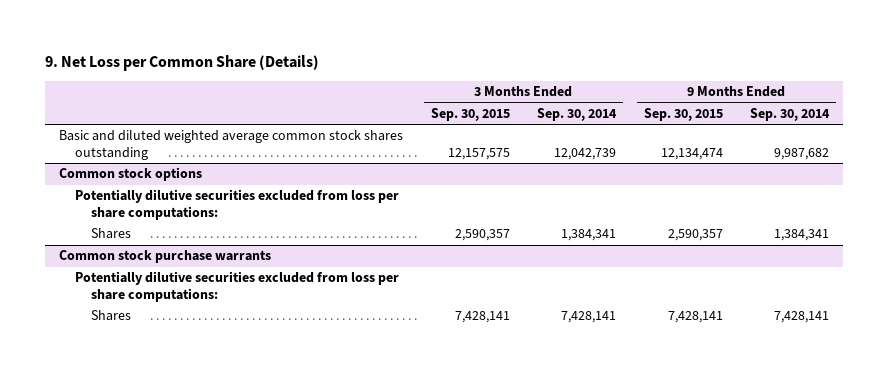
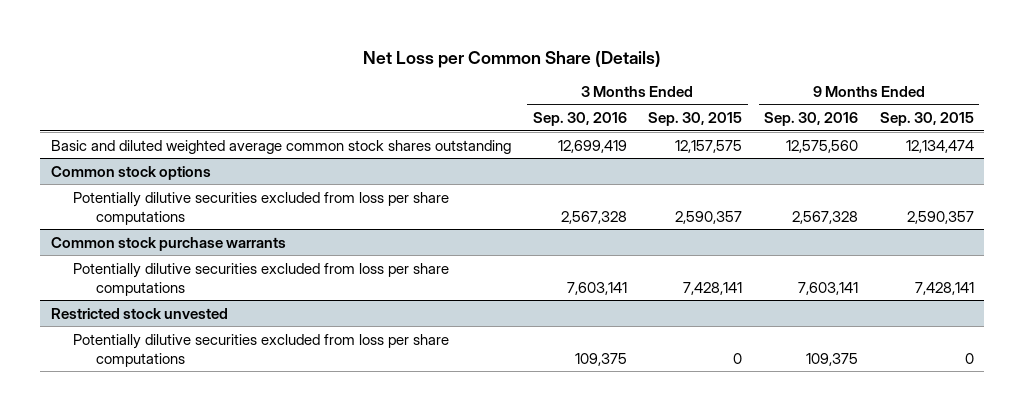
- 9. Net Loss per Common Share (Details)
+ Net Loss per Common Share (Details)
- | 3 Months Ended Sep. 30, 2015 | 3 Months Ended Sep. 30, 2014 | 9 Months Ended Sep. 30, 2015 | 9 Months Ended Sep. 30, 2014
+ | 3 Months Ended Sep. 30, 2016 | 3 Months Ended Sep. 30, 2015 | 9 Months Ended Sep. 30, 2016 | 9 Months Ended Sep. 30, 2015
@ Common stock options
- Potentially dilutive securities excluded from loss per share computations:
- Shares | 2,590,357 | 1,384,341 | 2,590,357 | 1,384,341
+ Potentially dilutive securities excluded from loss per share computations | 2,567,328 | 2,590,357 | 2,567,328 | 2,590,357
@ Common stock purchase warrants
- Potentially dilutive securities excluded from loss per share computations:
- Shares | 7,428,141 | 7,428,141 | 7,428,141 | 7,428,141
+ Potentially dilutive securities excluded from loss per share computations | 7,603,141 | 7,428,141 | 7,603,141 | 7,428,141
+ Restricted stock unvested
+ Potentially dilutive securities excluded from loss per share computations | 109,375 | 0 | 109,375 | 0

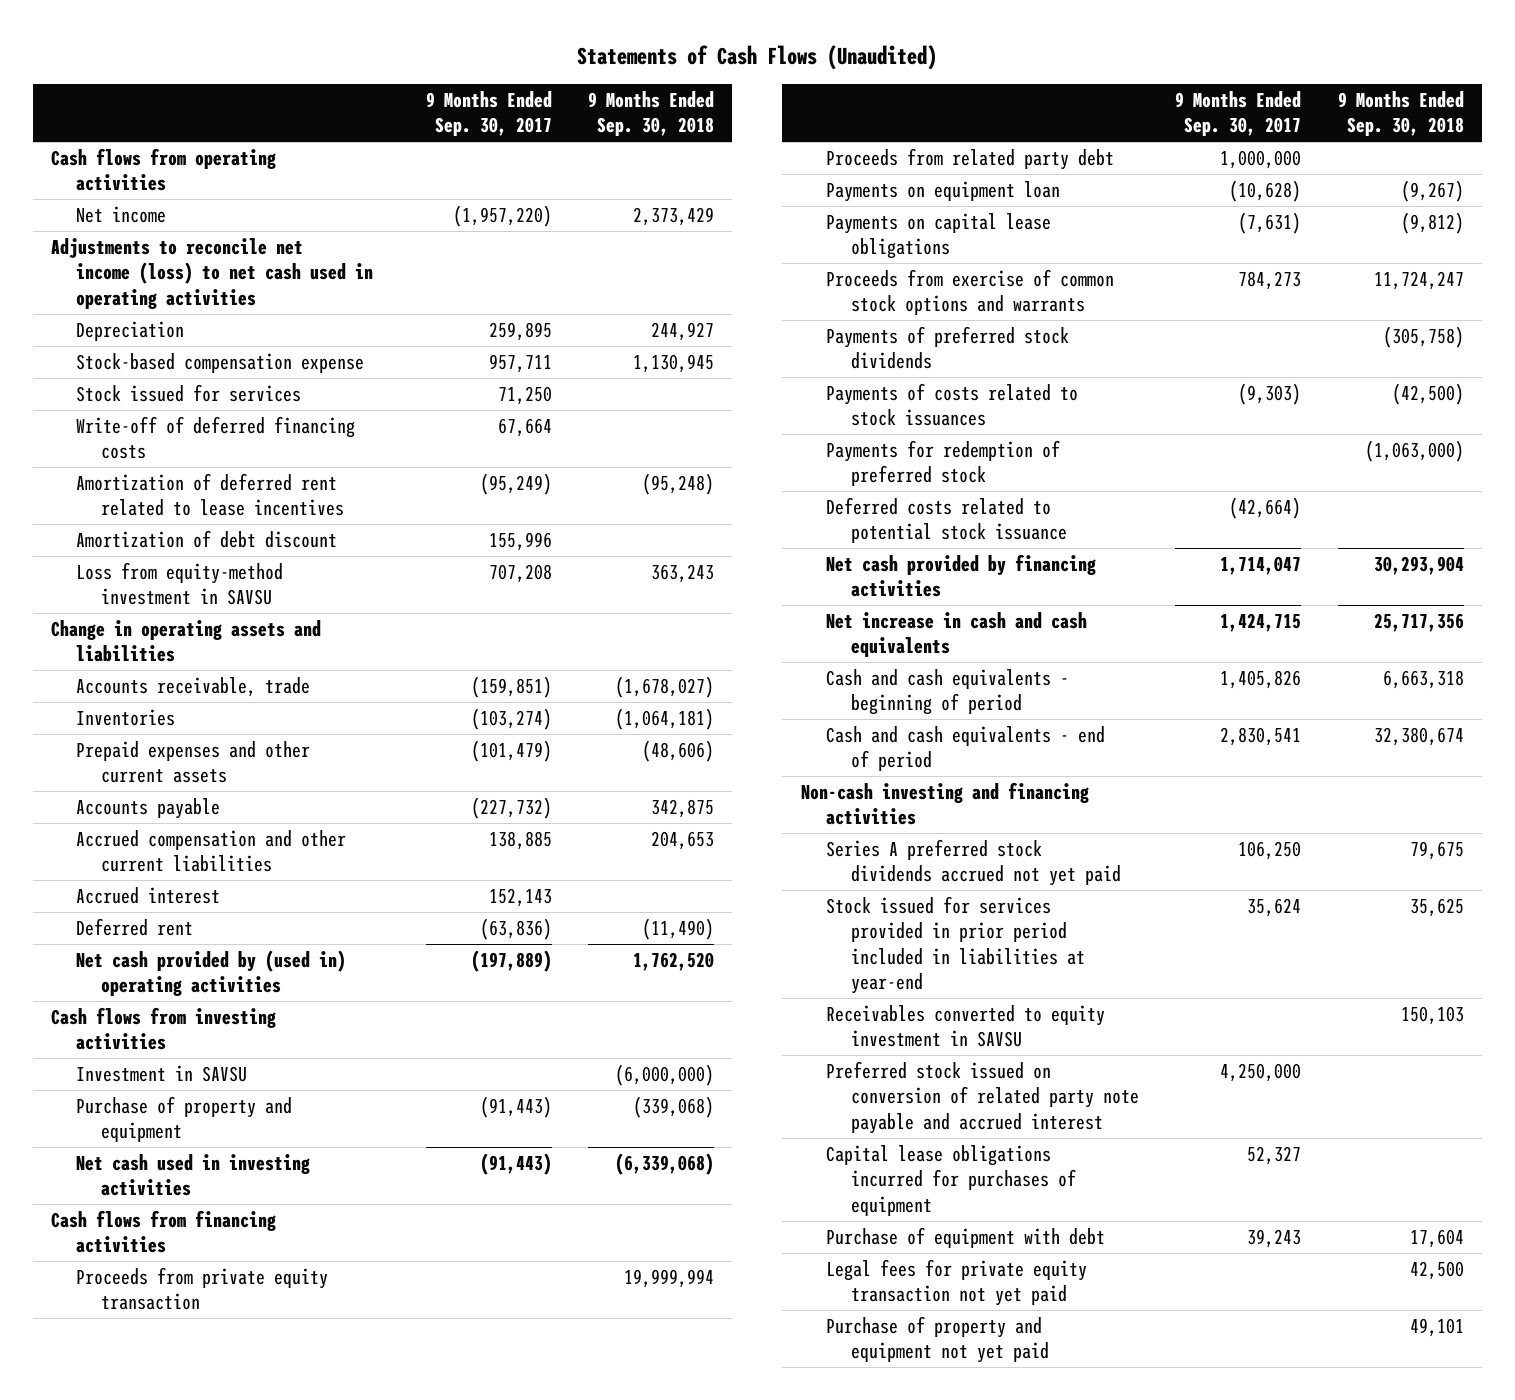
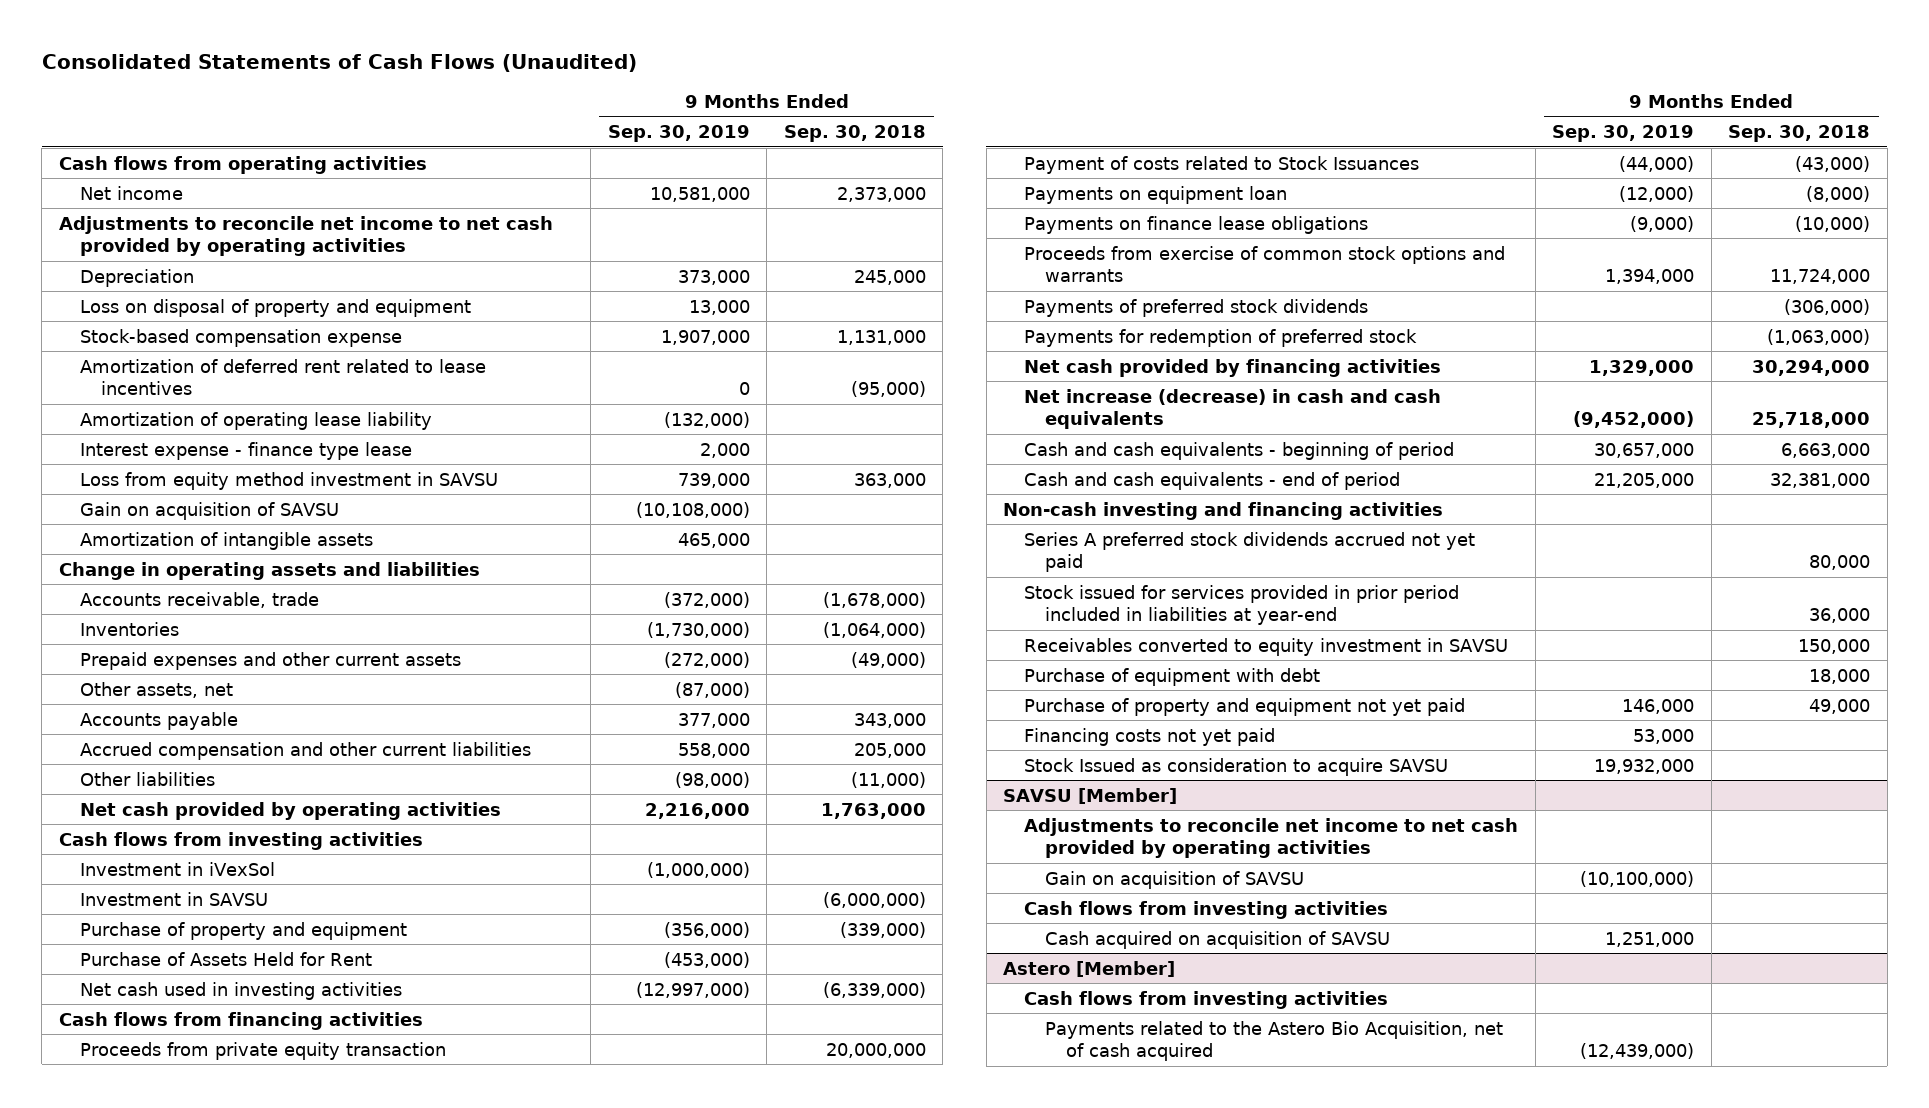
- Statements of Cash Flows (Unaudited)
+ Consolidated Statements of Cash Flows (Unaudited)
- | 9 Months Ended Sep. 30, 2017 | 9 Months Ended Sep. 30, 2018
+ | 9 Months Ended Sep. 30, 2019 | 9 Months Ended Sep. 30, 2018
- Net income | (1,957,220) | 2,373,429
- Adjustments to reconcile net income (loss) to net cash used in operating activities
- Depreciation | 259,895 | 244,927
- Stock-based compensation expense | 957,711 | 1,130,945
- Stock issued for services | 71,250 |
- Write-off of deferred financing costs | 67,664 |
- Amortization of deferred rent related to lease incentives | (95,249) | (95,248)
- Amortization of debt discount | 155,996 |
- Loss from equity-method investment in SAVSU | 707,208 | 363,243
+ Net income | 10,581,000 | 2,373,000
+ Adjustments to reconcile net income to net cash provided by operating activities
+ Depreciation | 373,000 | 245,000
+ Loss on disposal of property and equipment | 13,000 |
+ Stock-based compensation expense | 1,907,000 | 1,131,000
+ Amortization of deferred rent related to lease incentives | 0 | (95,000)
+ Amortization of operating lease liability | (132,000) |
+ Interest expense - finance type lease | 2,000 |
+ Loss from equity method investment in SAVSU | 739,000 | 363,000
+ Gain on acquisition of SAVSU | (10,108,000) |
+ Amortization of intangible assets | 465,000 |
- Accounts receivable, trade | (159,851) | (1,678,027)
- Inventories | (103,274) | (1,064,181)
- Prepaid expenses and other current assets | (101,479) | (48,606)
- Accounts payable | (227,732) | 342,875
- Accrued compensation and other current liabilities | 138,885 | 204,653
- Accrued interest | 152,143 |
- Deferred rent | (63,836) | (11,490)
- Net cash provided by (used in) operating activities | (197,889) | 1,762,520
+ Accounts receivable, trade | (372,000) | (1,678,000)
+ Inventories | (1,730,000) | (1,064,000)
+ Prepaid expenses and other current assets | (272,000) | (49,000)
+ Other assets, net | (87,000) |
+ Accounts payable | 377,000 | 343,000
+ Accrued compensation and other current liabilities | 558,000 | 205,000
+ Other liabilities | (98,000) | (11,000)
+ Net cash provided by operating activities | 2,216,000 | 1,763,000
+ Investment in iVexSol | (1,000,000) |
- Purchase of property and equipment | (91,443) | (339,068)
- Net cash used in investing activities | (91,443) | (6,339,068)
+ Purchase of property and equipment | (356,000) | (339,000)
+ Purchase of Assets Held for Rent | (453,000) |
+ Net cash used in investing activities | (12,997,000) | (6,339,000)
- Proceeds from private equity transaction | | 19,999,994
- Proceeds from related party debt | 1,000,000 |
- Payments on equipment loan | (10,628) | (9,267)
- Payments on capital lease obligations | (7,631) | (9,812)
- Proceeds from exercise of common stock options and warrants | 784,273 | 11,724,247
- Payments of preferred stock dividends | | (305,758)
- Payments of costs related to stock issuances | (9,303) | (42,500)
+ Proceeds from private equity transaction | | 20,000,000
+ Payment of costs related to Stock Issuances | (44,000) | (43,000)
+ Payments on equipment loan | (12,000) | (8,000)
+ Payments on finance lease obligations | (9,000) | (10,000)
+ Proceeds from exercise of common stock options and warrants | 1,394,000 | 11,724,000
+ Payments of preferred stock dividends | | (306,000)
- Deferred costs related to potential stock issuance | (42,664) |
- Net cash provided by financing activities | 1,714,047 | 30,293,904
- Net increase in cash and cash equivalents | 1,424,715 | 25,717,356
- Cash and cash equivalents - beginning of period | 1,405,826 | 6,663,318
- Cash and cash equivalents - end of period | 2,830,541 | 32,380,674
+ Net cash provided by financing activities | 1,329,000 | 30,294,000
+ Net increase (decrease) in cash and cash equivalents | (9,452,000) | 25,718,000
+ Cash and cash equivalents - beginning of period | 30,657,000 | 6,663,000
+ Cash and cash equivalents - end of period | 21,205,000 | 32,381,000
- Series A preferred stock dividends accrued not yet paid | 106,250 | 79,675
- Stock issued for services provided in prior period included in liabilities at year-end | 35,624 | 35,625
- Receivables converted to equity investment in SAVSU | | 150,103
- Preferred stock issued on conversion of related party note payable and accrued interest | 4,250,000 |
- Capital lease obligations incurred for purchases of equipment | 52,327 |
- Purchase of equipment with debt | 39,243 | 17,604
- Legal fees for private equity transaction not yet paid | | 42,500
- Purchase of property and equipment not yet paid | | 49,101
+ Series A preferred stock dividends accrued not yet paid | | 80,000
+ Stock issued for services provided in prior period included in liabilities at year-end | | 36,000
+ Receivables converted to equity investment in SAVSU | | 150,000
+ Purchase of equipment with debt | | 18,000
+ Purchase of property and equipment not yet paid | 146,000 | 49,000
+ Financing costs not yet paid | 53,000 |
+ Stock Issued as consideration to acquire SAVSU | 19,932,000 |
+ SAVSU [Member]
+ Adjustments to reconcile net income to net cash provided by operating activities
+ Gain on acquisition of SAVSU | (10,100,000) |
+ Cash flows from investing activities
+ Cash acquired on acquisition of SAVSU | 1,251,000 |
+ Astero [Member]
+ Cash flows from investing activities
+ Payments related to the Astero Bio Acquisition, net of cash acquired | (12,439,000) |

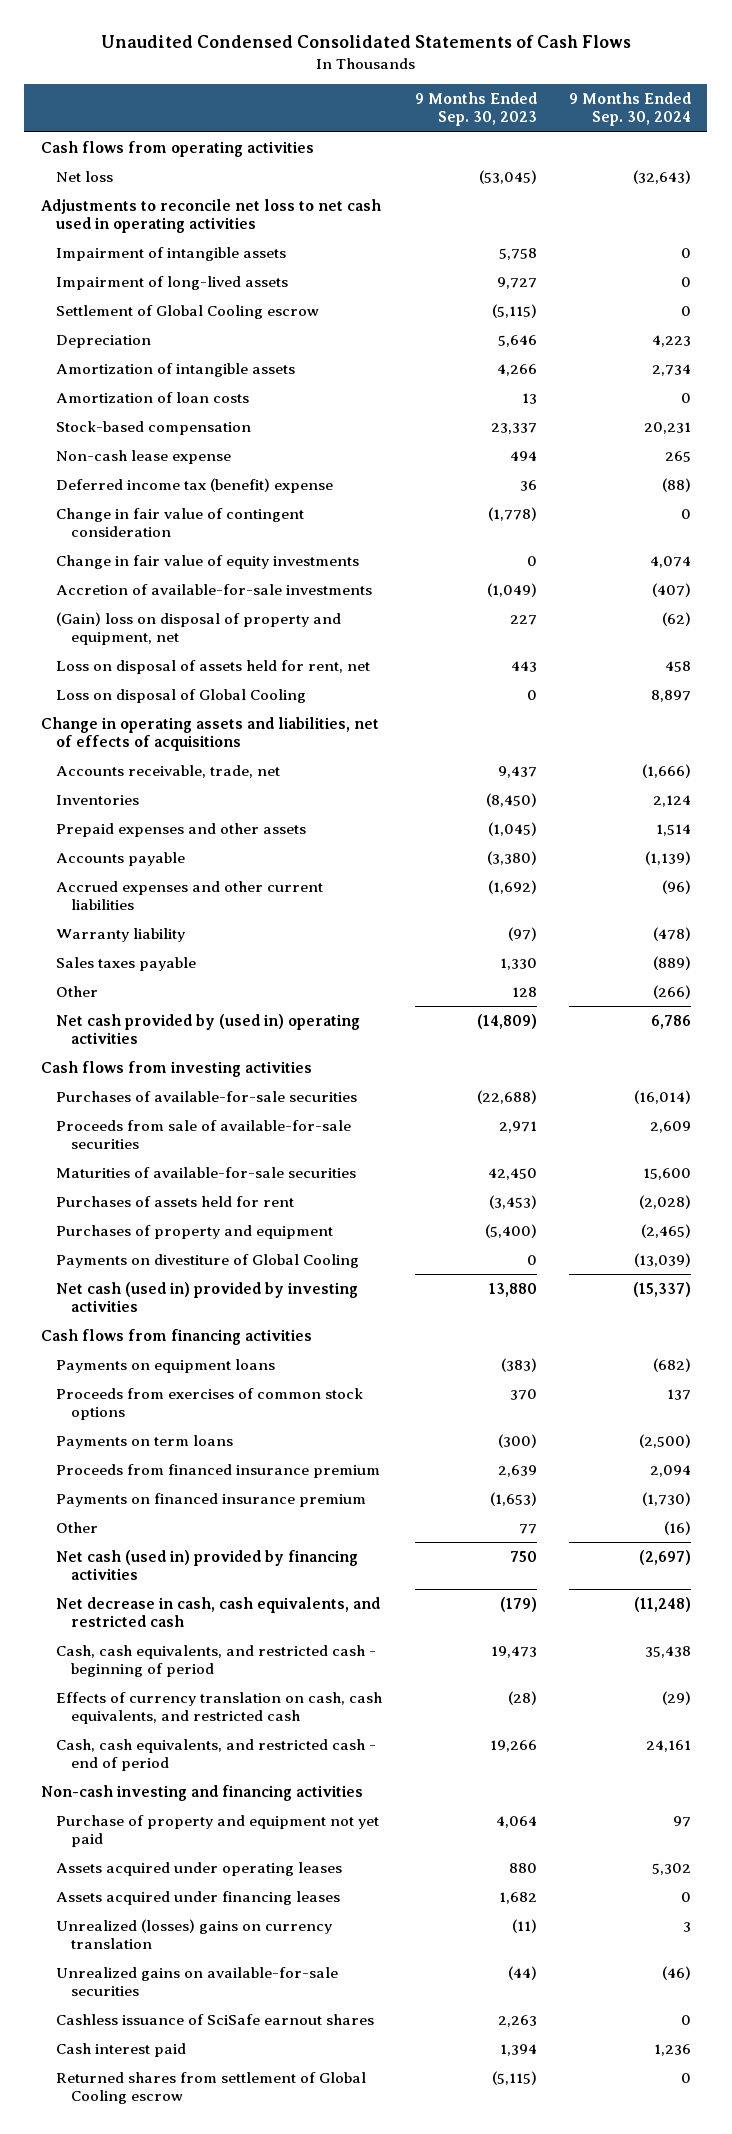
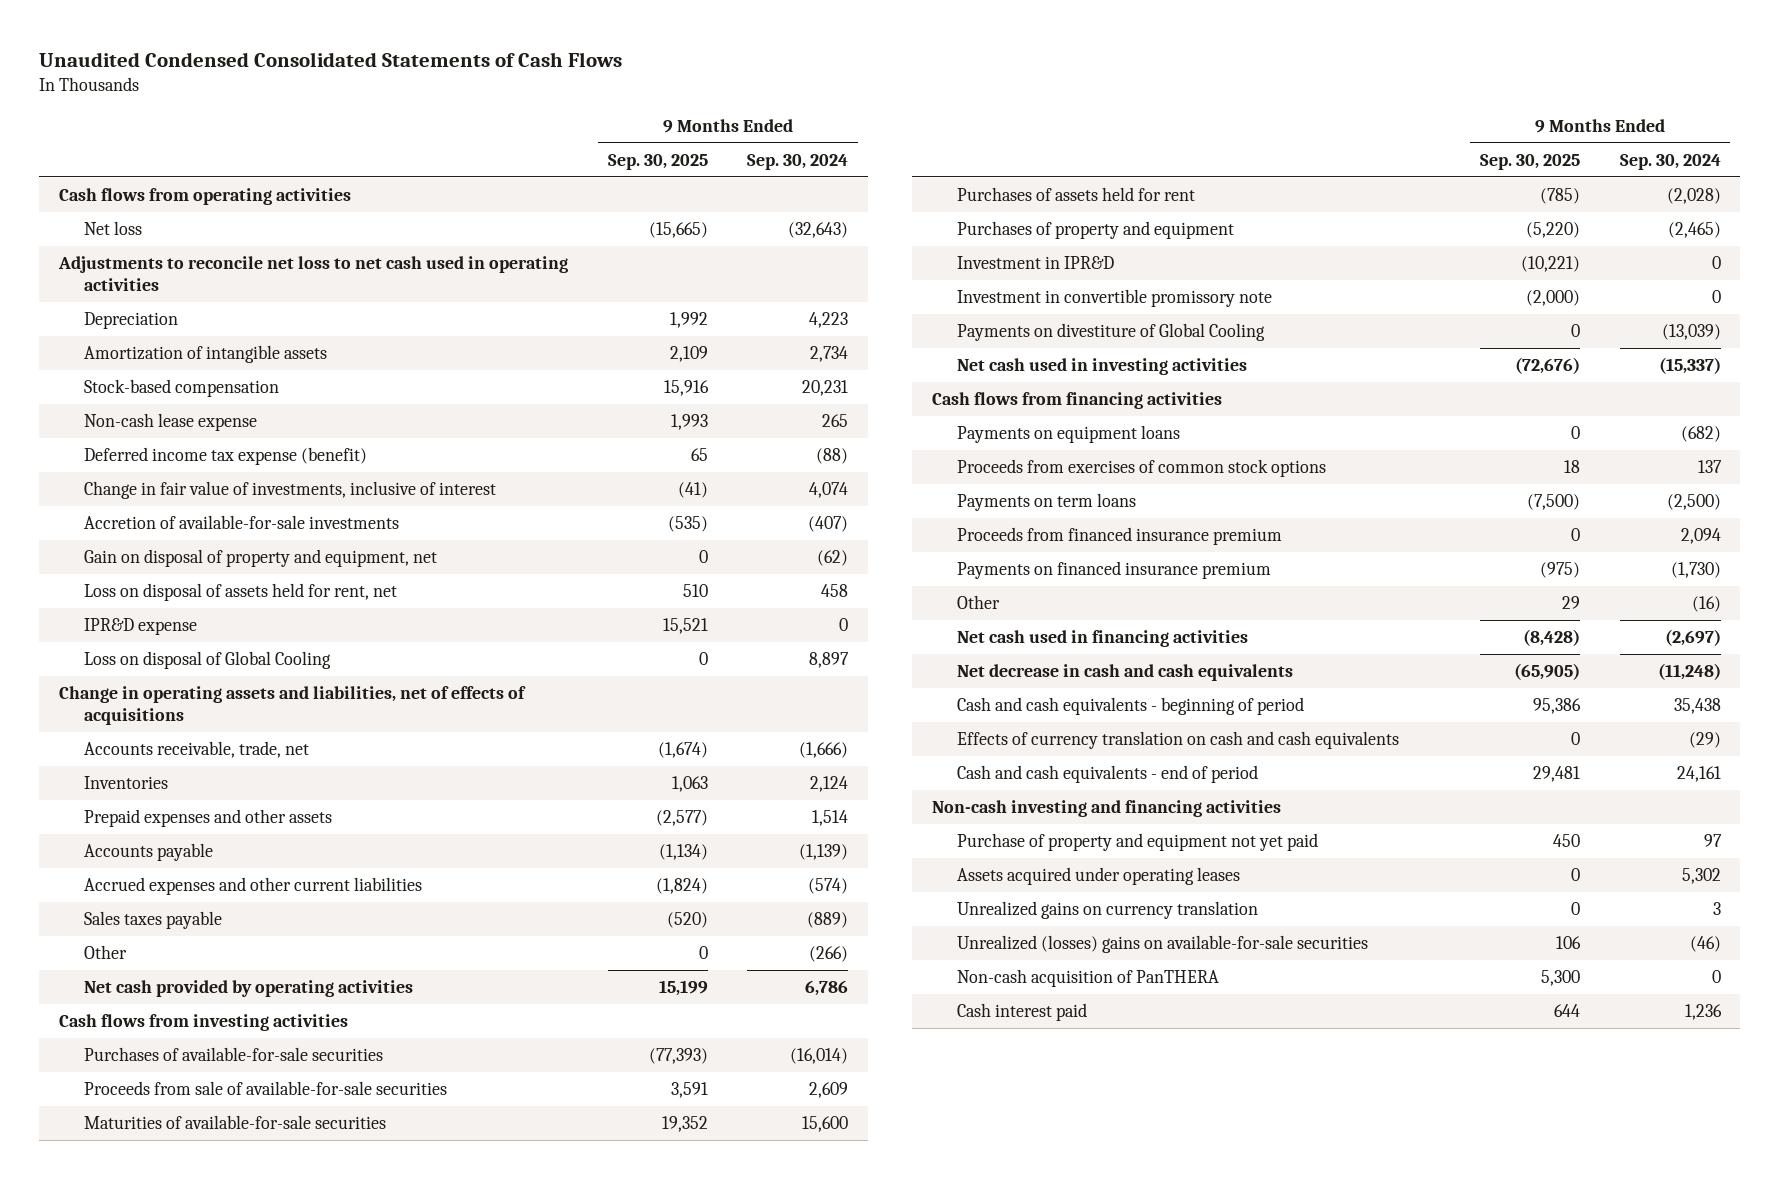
- | 9 Months Ended Sep. 30, 2023 | 9 Months Ended Sep. 30, 2024
+ | 9 Months Ended Sep. 30, 2025 | 9 Months Ended Sep. 30, 2024
- Impairment of intangible assets | 5,758 | 0
- Impairment of long-lived assets | 9,727 | 0
- Settlement of Global Cooling escrow | (5,115) | 0
- Amortization of loan costs | 13 | 0
- Deferred income tax (benefit) expense | 36 | (88)
- Change in fair value of contingent consideration | (1,778) | 0
- Change in fair value of equity investments | 0 | 4,074
+ Deferred income tax expense (benefit) | 65 | (88)
+ Change in fair value of investments, inclusive of interest | (41) | 4,074
- (Gain) loss on disposal of property and equipment, net | 227 | (62)
+ Gain on disposal of property and equipment, net | 0 | (62)
+ IPR&D expense | 15,521 | 0
- Accrued expenses and other current liabilities | (1,692) | (96)
- Warranty liability | (97) | (478)
+ Accrued expenses and other current liabilities | (1,824) | (574)
- Net cash provided by (used in) operating activities | (14,809) | 6,786
+ Net cash provided by operating activities | 15,199 | 6,786
+ Investment in IPR&D | (10,221) | 0
+ Investment in convertible promissory note | (2,000) | 0
- Net cash (used in) provided by investing activities | 13,880 | (15,337)
+ Net cash used in investing activities | (72,676) | (15,337)
- Net cash (used in) provided by financing activities | 750 | (2,697)
- Net decrease in cash, cash equivalents, and restricted cash | (179) | (11,248)
- Cash, cash equivalents, and restricted cash - beginning of period | 19,473 | 35,438
- Effects of currency translation on cash, cash equivalents, and restricted cash | (28) | (29)
- Cash, cash equivalents, and restricted cash - end of period | 19,266 | 24,161
+ Net cash used in financing activities | (8,428) | (2,697)
+ Net decrease in cash and cash equivalents | (65,905) | (11,248)
+ Cash and cash equivalents - beginning of period | 95,386 | 35,438
+ Effects of currency translation on cash and cash equivalents | 0 | (29)
+ Cash and cash equivalents - end of period | 29,481 | 24,161
- Assets acquired under financing leases | 1,682 | 0
- Unrealized (losses) gains on currency translation | (11) | 3
- Unrealized gains on available-for-sale securities | (44) | (46)
- Cashless issuance of SciSafe earnout shares | 2,263 | 0
+ Unrealized gains on currency translation | 0 | 3
+ Unrealized (losses) gains on available-for-sale securities | 106 | (46)
+ Non-cash acquisition of PanTHERA | 5,300 | 0
- Returned shares from settlement of Global Cooling escrow | (5,115) | 0

